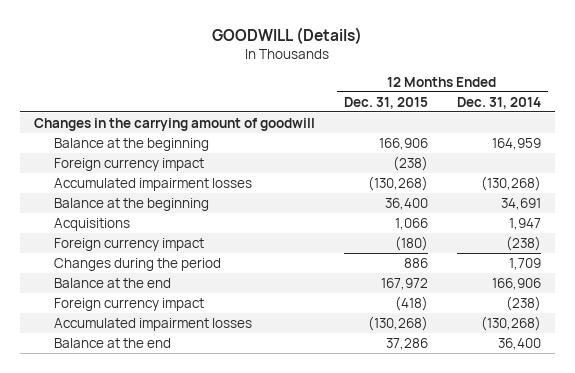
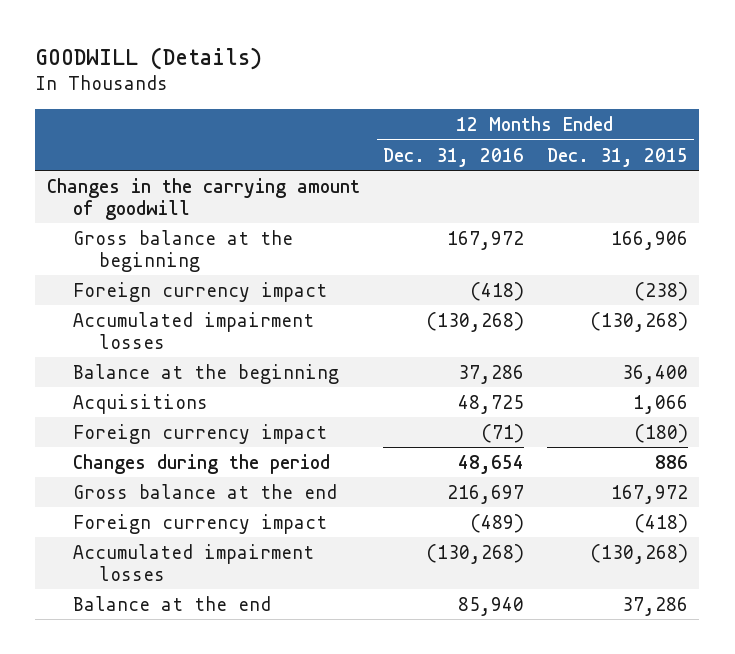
- | 12 Months Ended Dec. 31, 2015 | 12 Months Ended Dec. 31, 2014
+ | 12 Months Ended Dec. 31, 2016 | 12 Months Ended Dec. 31, 2015
- Balance at the beginning | 166,906 | 164,959
+ Gross balance at the beginning | 167,972 | 166,906
- Balance at the end | 167,972 | 166,906
+ Gross balance at the end | 216,697 | 167,972

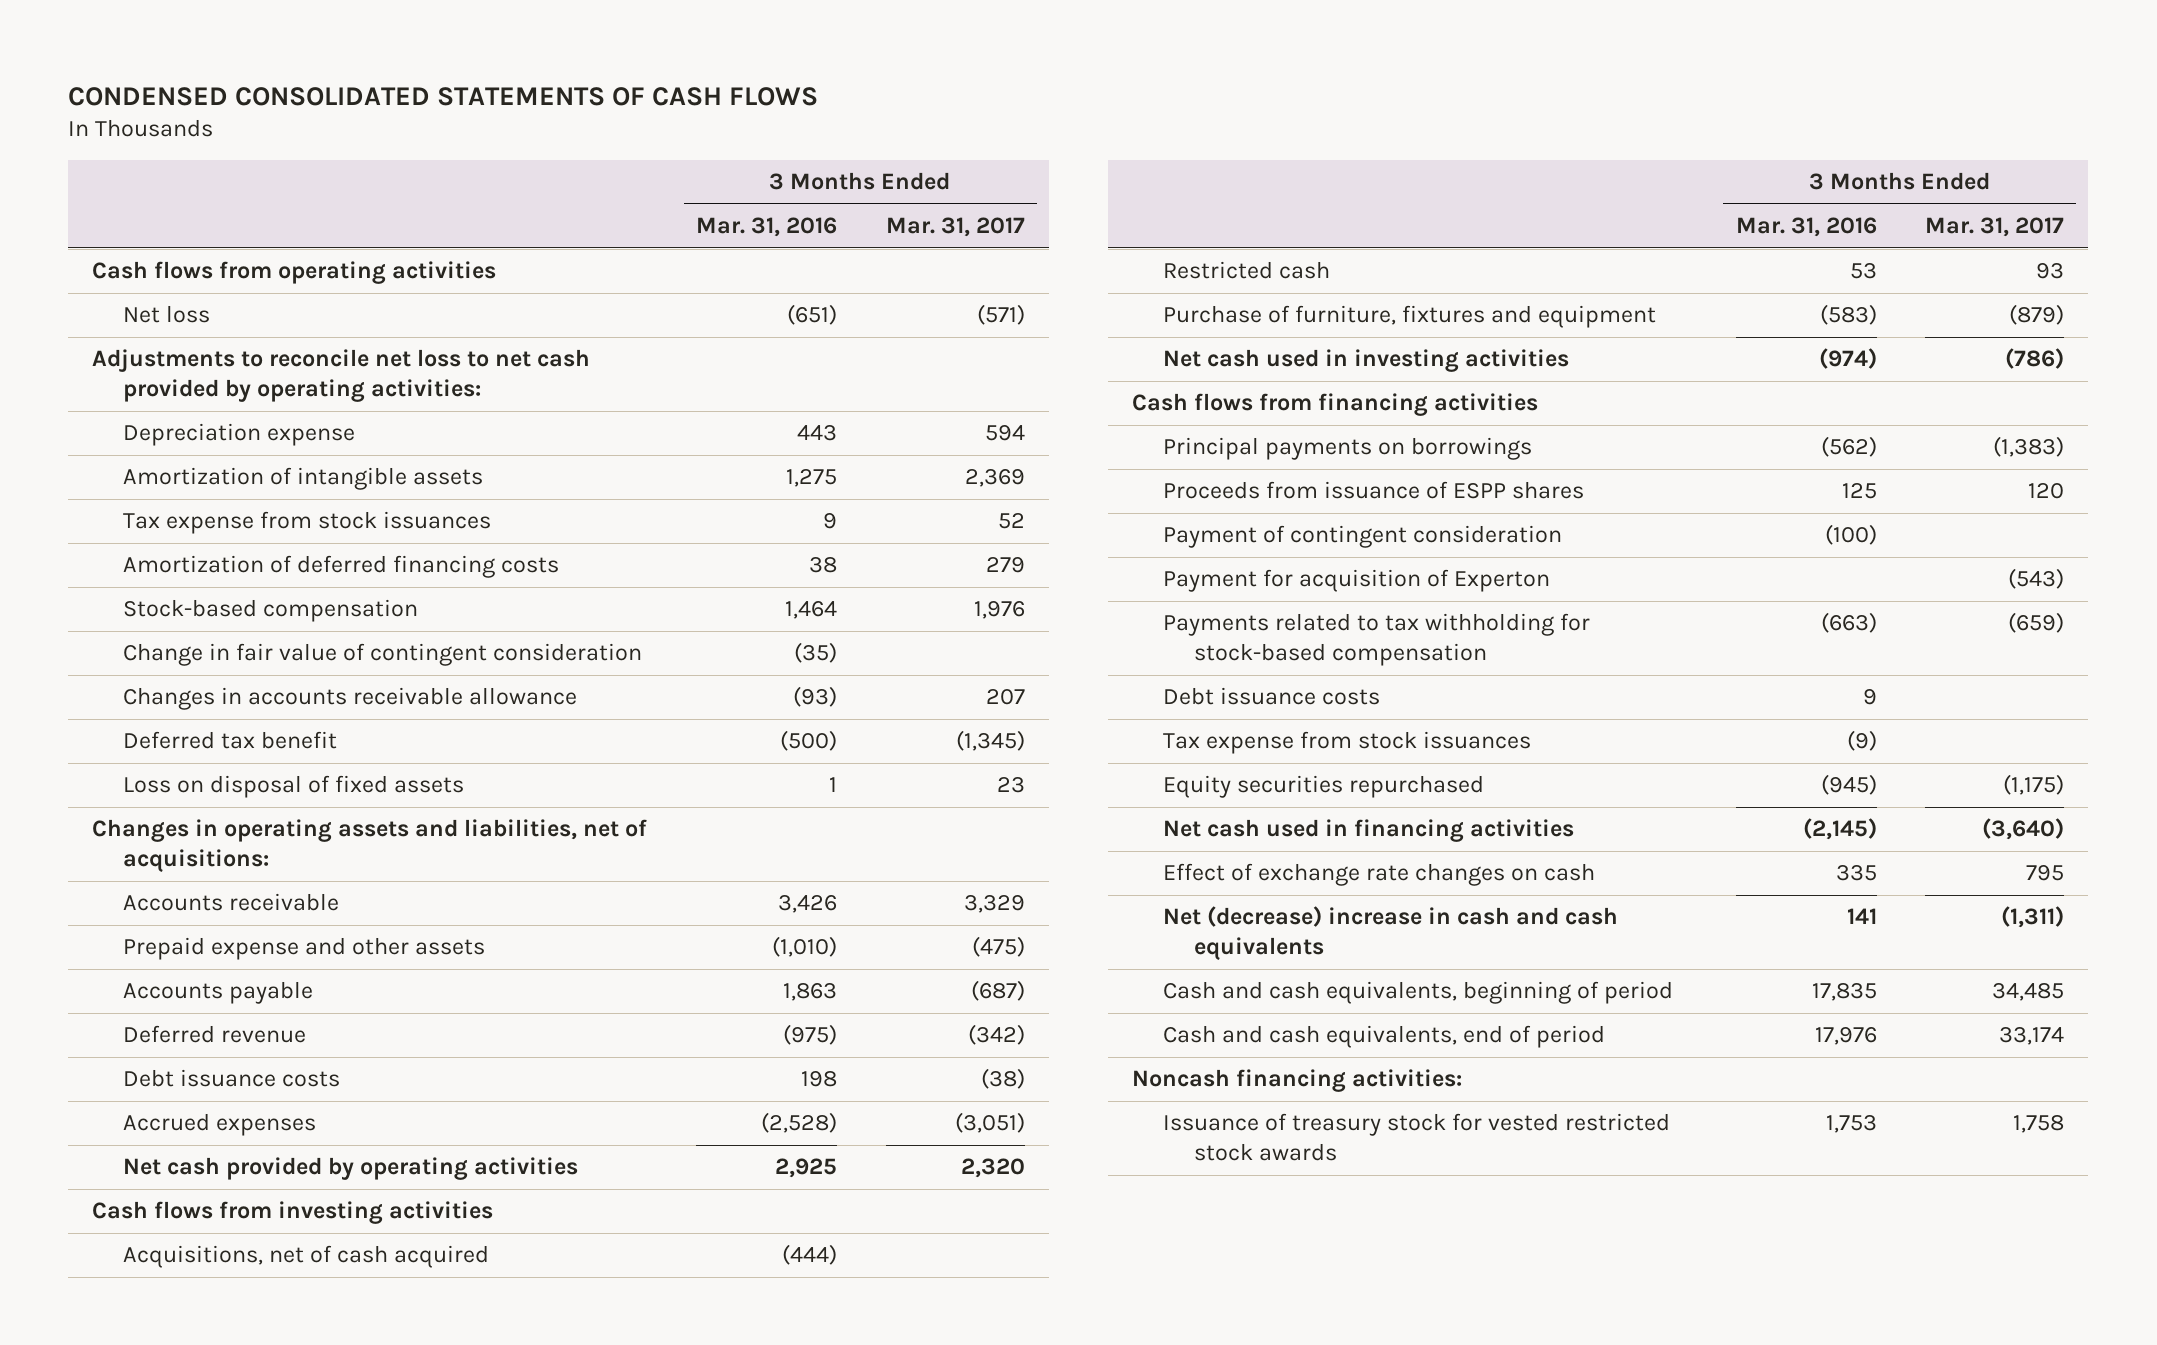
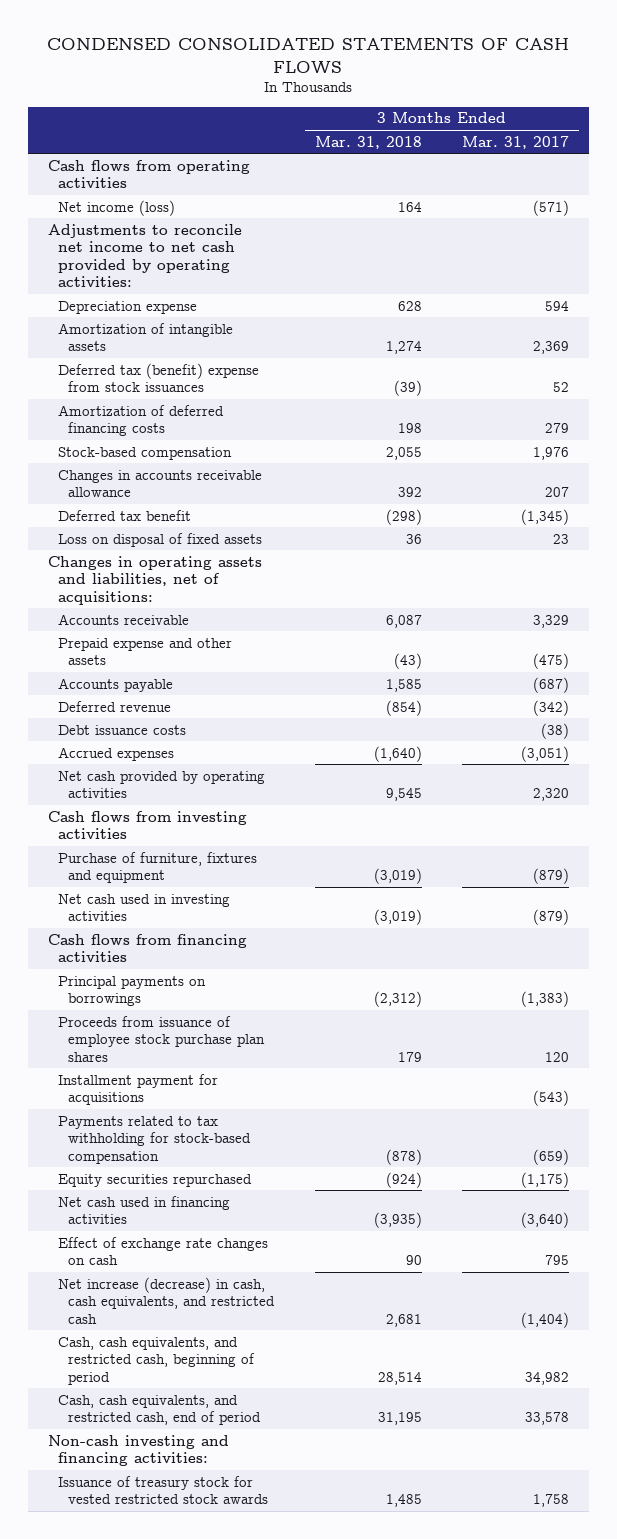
- | 3 Months Ended Mar. 31, 2016 | 3 Months Ended Mar. 31, 2017
+ | 3 Months Ended Mar. 31, 2018 | 3 Months Ended Mar. 31, 2017
- Net loss | (651) | (571)
- Adjustments to reconcile net loss to net cash provided by operating activities:
+ Net income (loss) | 164 | (571)
+ Adjustments to reconcile net income to net cash provided by operating activities:
- Tax expense from stock issuances | 9 | 52
+ Deferred tax (benefit) expense from stock issuances | (39) | 52
- Change in fair value of contingent consideration | (35) |
- Acquisitions, net of cash acquired | (444) |
- Restricted cash | 53 | 93
- Net cash used in investing activities | (974) | (786)
+ Net cash used in investing activities | (3,019) | (879)
- Proceeds from issuance of ESPP shares | 125 | 120
- Payment of contingent consideration | (100) |
- Payment for acquisition of Experton | | (543)
+ Proceeds from issuance of employee stock purchase plan shares | 179 | 120
+ Installment payment for acquisitions | | (543)
- Debt issuance costs | 9 |
- Tax expense from stock issuances | (9) |
- Net (decrease) increase in cash and cash equivalents | 141 | (1,311)
- Cash and cash equivalents, beginning of period | 17,835 | 34,485
- Cash and cash equivalents, end of period | 17,976 | 33,174
- Noncash financing activities:
+ Net increase (decrease) in cash, cash equivalents, and restricted cash | 2,681 | (1,404)
+ Cash, cash equivalents, and restricted cash, beginning of period | 28,514 | 34,982
+ Cash, cash equivalents, and restricted cash, end of period | 31,195 | 33,578
+ Non-cash investing and financing activities:

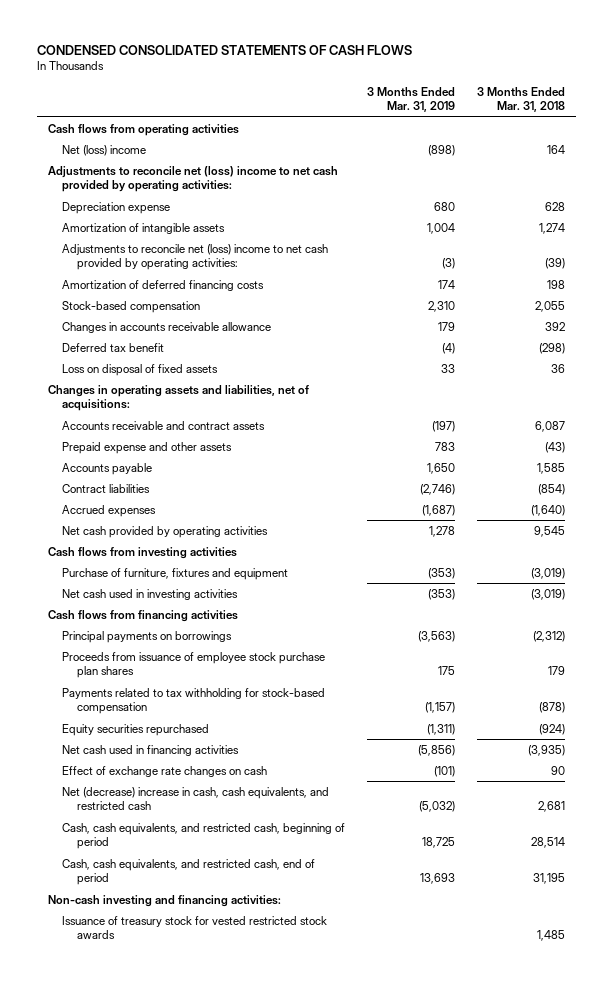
- | 3 Months Ended Mar. 31, 2018 | 3 Months Ended Mar. 31, 2017
+ | 3 Months Ended Mar. 31, 2019 | 3 Months Ended Mar. 31, 2018
- Net income (loss) | 164 | (571)
- Adjustments to reconcile net income to net cash provided by operating activities:
+ Net (loss) income | (898) | 164
+ Adjustments to reconcile net (loss) income to net cash provided by operating activities:
- Deferred tax (benefit) expense from stock issuances | (39) | 52
+ Adjustments to reconcile net (loss) income to net cash provided by operating activities: | (3) | (39)
- Accounts receivable | 6,087 | 3,329
+ Accounts receivable and contract assets | (197) | 6,087
- Deferred revenue | (854) | (342)
- Debt issuance costs | | (38)
+ Contract liabilities | (2,746) | (854)
- Installment payment for acquisitions | | (543)
- Net increase (decrease) in cash, cash equivalents, and restricted cash | 2,681 | (1,404)
+ Net (decrease) increase in cash, cash equivalents, and restricted cash | (5,032) | 2,681

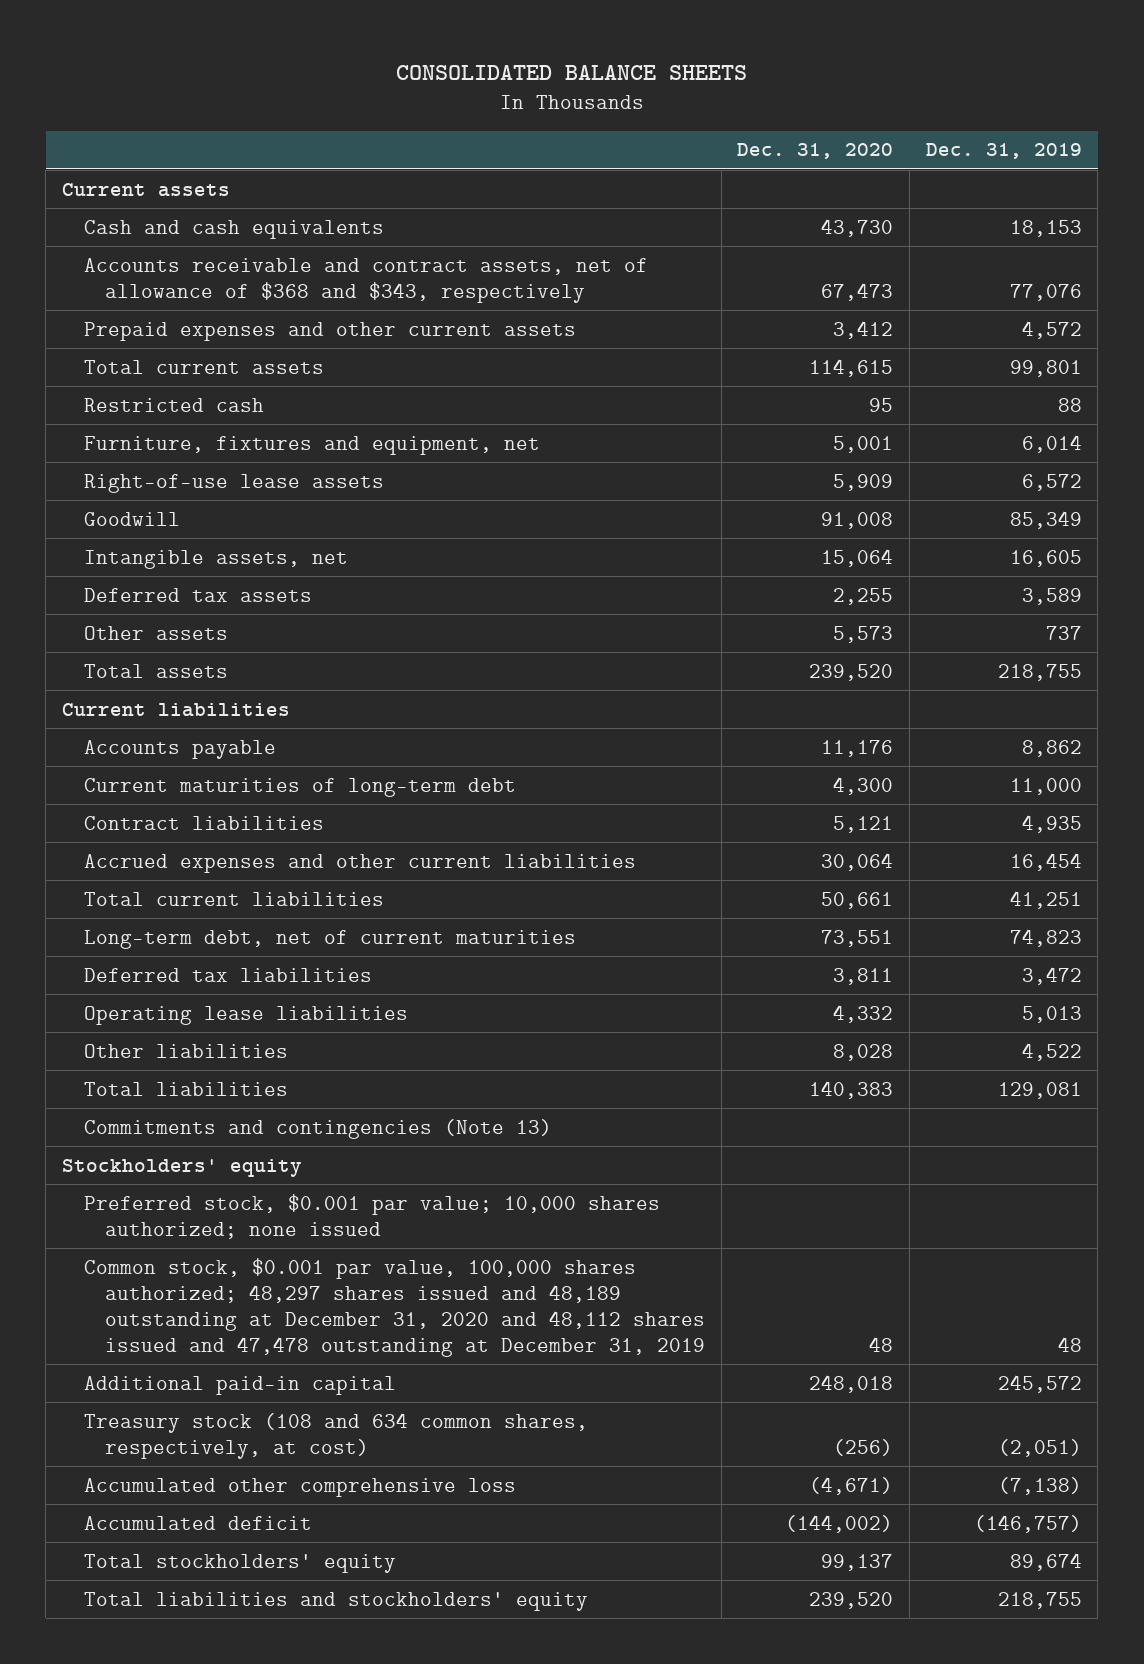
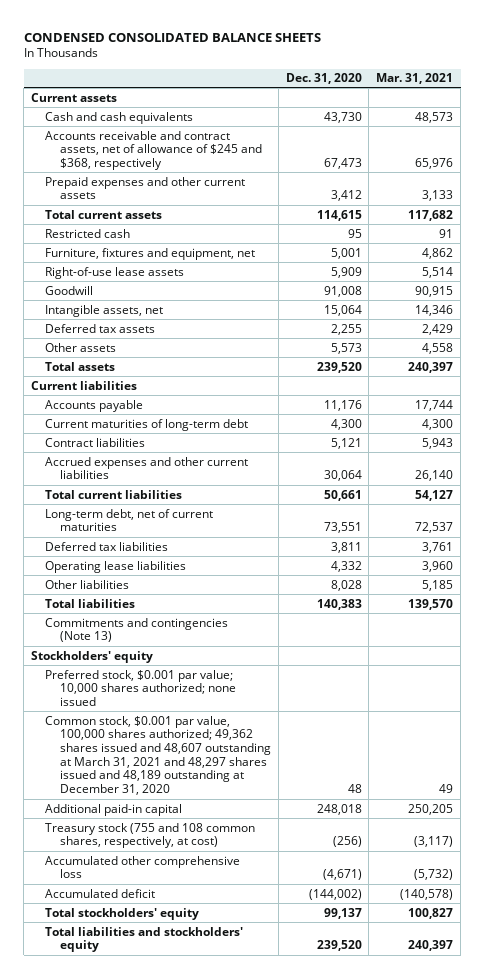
- CONSOLIDATED BALANCE SHEETS
+ CONDENSED CONSOLIDATED BALANCE SHEETS
- | Dec. 31, 2020 | Dec. 31, 2019
+ | Dec. 31, 2020 | Mar. 31, 2021
- Accounts receivable and contract assets, net of allowance of $368 and $343, respectively | 67,473 | 77,076
+ Accounts receivable and contract assets, net of allowance of $245 and $368, respectively | 67,473 | 65,976
- Common stock, $0.001 par value, 100,000 shares authorized; 48,297 shares issued and 48,189 outstanding at December 31, 2020 and 48,112 shares issued and 47,478 outstanding at December 31, 2019 | 48 | 48
+ Common stock, $0.001 par value, 100,000 shares authorized; 49,362 shares issued and 48,607 outstanding at March 31, 2021 and 48,297 shares issued and 48,189 outstanding at December 31, 2020 | 48 | 49
- Treasury stock (108 and 634 common shares, respectively, at cost) | (256) | (2,051)
+ Treasury stock (755 and 108 common shares, respectively, at cost) | (256) | (3,117)

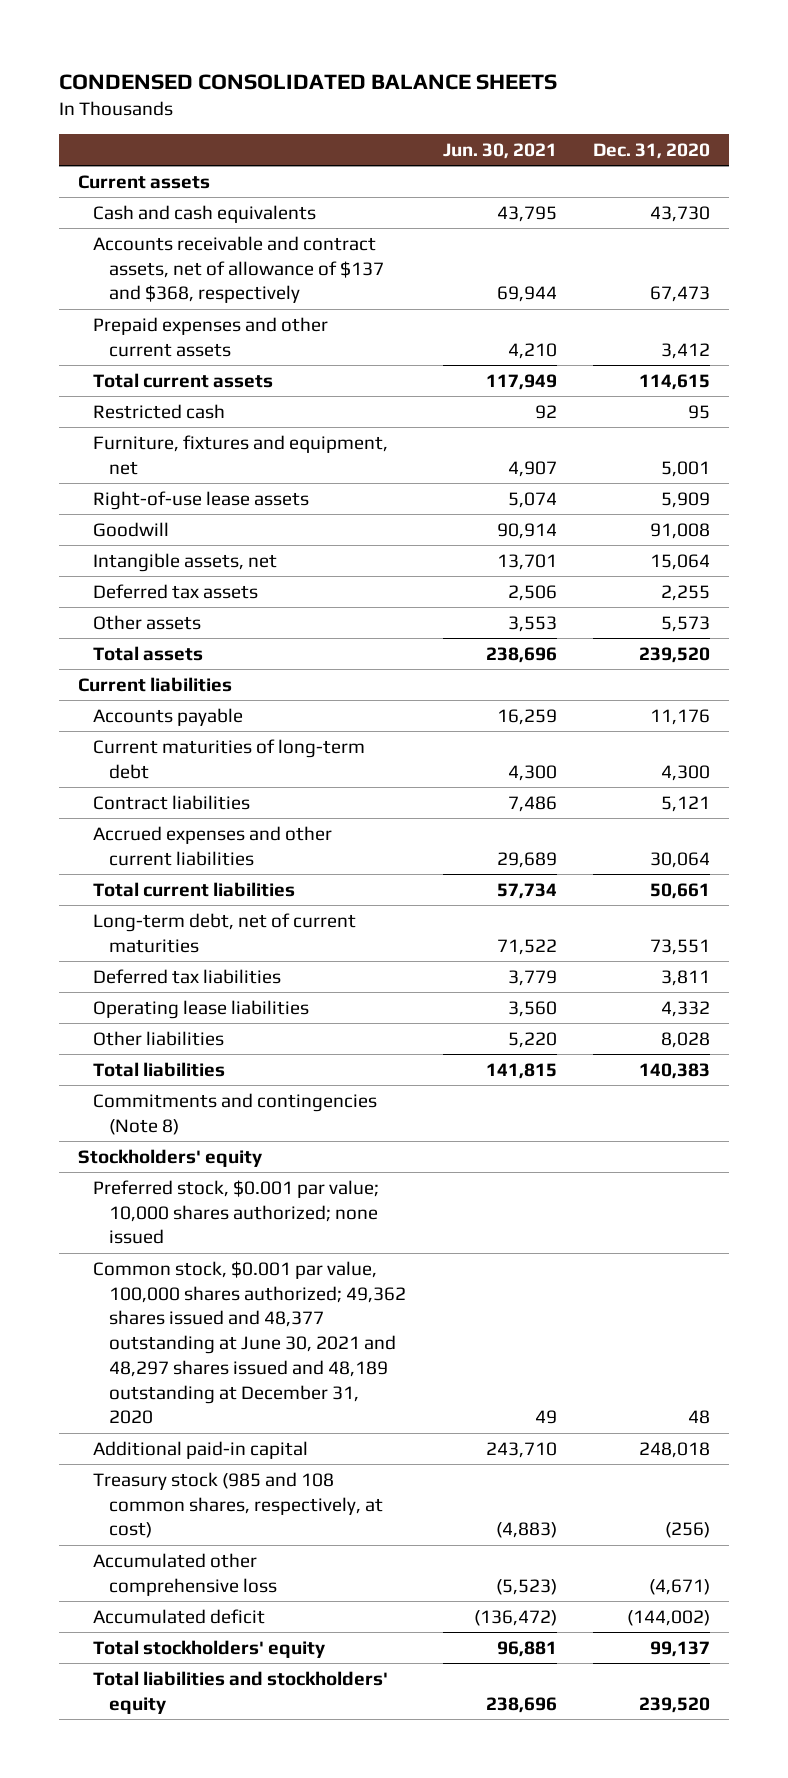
- | Dec. 31, 2020 | Mar. 31, 2021
+ | Jun. 30, 2021 | Dec. 31, 2020
- Accounts receivable and contract assets, net of allowance of $245 and $368, respectively | 67,473 | 65,976
+ Accounts receivable and contract assets, net of allowance of $137 and $368, respectively | 69,944 | 67,473
- Commitments and contingencies (Note 13)
+ Commitments and contingencies (Note 8)
- Common stock, $0.001 par value, 100,000 shares authorized; 49,362 shares issued and 48,607 outstanding at March 31, 2021 and 48,297 shares issued and 48,189 outstanding at December 31, 2020 | 48 | 49
+ Common stock, $0.001 par value, 100,000 shares authorized; 49,362 shares issued and 48,377 outstanding at June 30, 2021 and 48,297 shares issued and 48,189 outstanding at December 31, 2020 | 49 | 48
- Treasury stock (755 and 108 common shares, respectively, at cost) | (256) | (3,117)
+ Treasury stock (985 and 108 common shares, respectively, at cost) | (4,883) | (256)

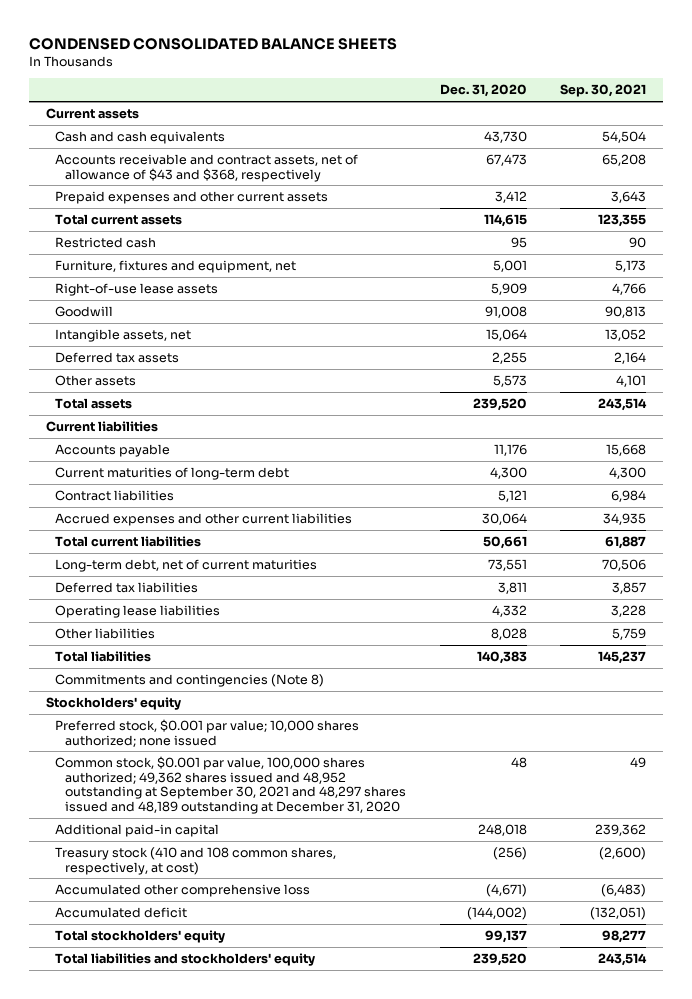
- | Jun. 30, 2021 | Dec. 31, 2020
+ | Dec. 31, 2020 | Sep. 30, 2021
- Accounts receivable and contract assets, net of allowance of $137 and $368, respectively | 69,944 | 67,473
+ Accounts receivable and contract assets, net of allowance of $43 and $368, respectively | 67,473 | 65,208
- Common stock, $0.001 par value, 100,000 shares authorized; 49,362 shares issued and 48,377 outstanding at June 30, 2021 and 48,297 shares issued and 48,189 outstanding at December 31, 2020 | 49 | 48
+ Common stock, $0.001 par value, 100,000 shares authorized; 49,362 shares issued and 48,952 outstanding at September 30, 2021 and 48,297 shares issued and 48,189 outstanding at December 31, 2020 | 48 | 49
- Treasury stock (985 and 108 common shares, respectively, at cost) | (4,883) | (256)
+ Treasury stock (410 and 108 common shares, respectively, at cost) | (256) | (2,600)

